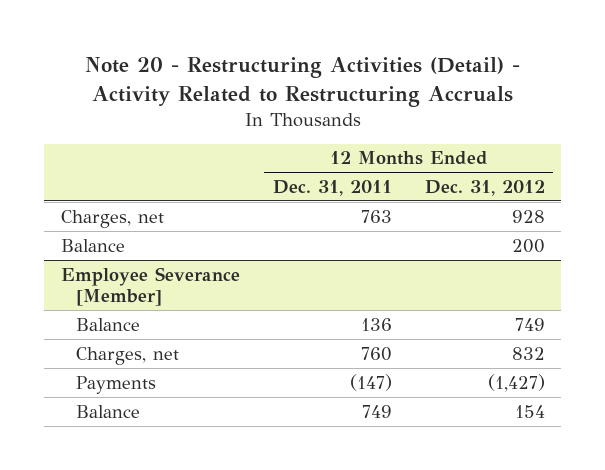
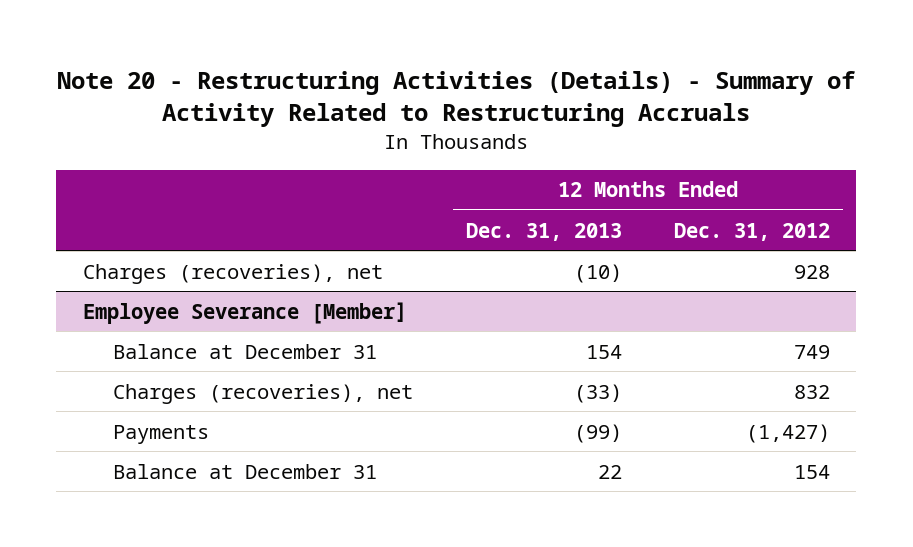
- Note 20 - Restructuring Activities (Detail) - Activity Related to Restructuring Accruals
+ Note 20 - Restructuring Activities (Details) - Summary of Activity Related to Restructuring Accruals
- | 12 Months Ended Dec. 31, 2011 | 12 Months Ended Dec. 31, 2012
+ | 12 Months Ended Dec. 31, 2013 | 12 Months Ended Dec. 31, 2012
- Charges, net | 763 | 928
- Balance | | 200
+ Charges (recoveries), net | (10) | 928
@ Employee Severance [Member]
- Balance | 136 | 749
- Charges, net | 760 | 832
+ Balance at December 31 | 154 | 749
+ Charges (recoveries), net | (33) | 832
- Balance | 749 | 154
+ Balance at December 31 | 22 | 154

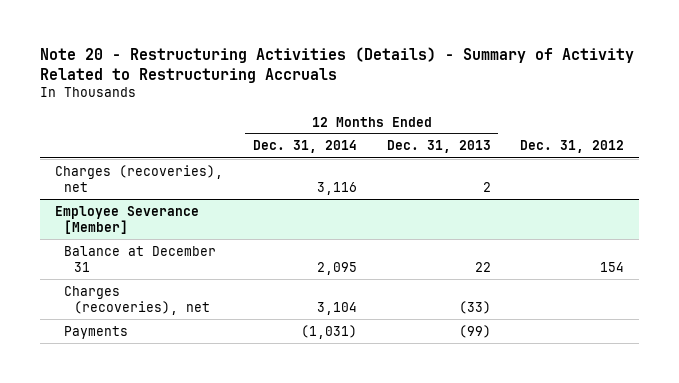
- | 12 Months Ended Dec. 31, 2013 | 12 Months Ended Dec. 31, 2012
+ | 12 Months Ended Dec. 31, 2014 | 12 Months Ended Dec. 31, 2013 | Dec. 31, 2012
- Charges (recoveries), net | (10) | 928
+ Charges (recoveries), net | 3,116 | 2 |
@ Employee Severance [Member]
- Balance at December 31 | 154 | 749
moved up: Balance at December 31 | 2,095 | 22 | 154

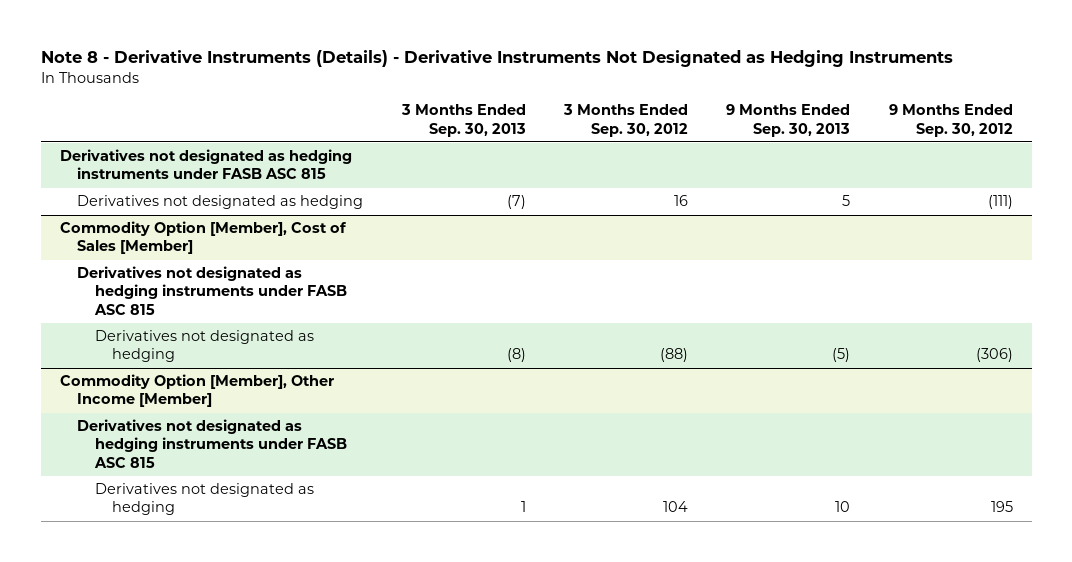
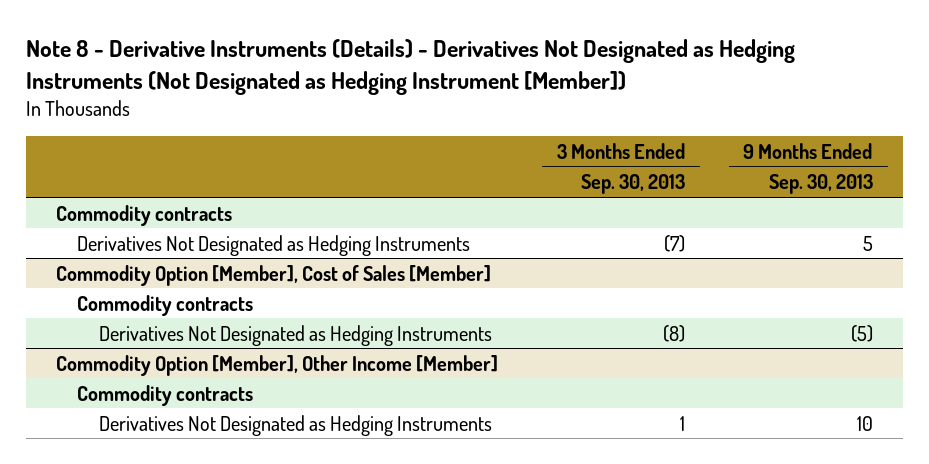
- Note 8 - Derivative Instruments (Details) - Derivative Instruments Not Designated as Hedging Instruments
+ Note 8 - Derivative Instruments (Details) - Derivatives Not Designated as Hedging Instruments (Not Designated as Hedging Instrument [Member])
- | 3 Months Ended Sep. 30, 2013 | 3 Months Ended Sep. 30, 2012 | 9 Months Ended Sep. 30, 2013 | 9 Months Ended Sep. 30, 2012
+ | 3 Months Ended Sep. 30, 2013 | 9 Months Ended Sep. 30, 2013
- Derivatives not designated as hedging instruments under FASB ASC 815
- Derivatives not designated as hedging | (7) | 16 | 5 | (111)
+ Commodity contracts
+ Derivatives Not Designated as Hedging Instruments | (7) | 5
@ Commodity Option [Member], Cost of Sales [Member]
- Derivatives not designated as hedging instruments under FASB ASC 815
- Derivatives not designated as hedging | (8) | (88) | (5) | (306)
+ Commodity contracts
+ Derivatives Not Designated as Hedging Instruments | (8) | (5)
@ Commodity Option [Member], Other Income [Member]
- Derivatives not designated as hedging instruments under FASB ASC 815
- Derivatives not designated as hedging | 1 | 104 | 10 | 195
+ Commodity contracts
+ Derivatives Not Designated as Hedging Instruments | 1 | 10

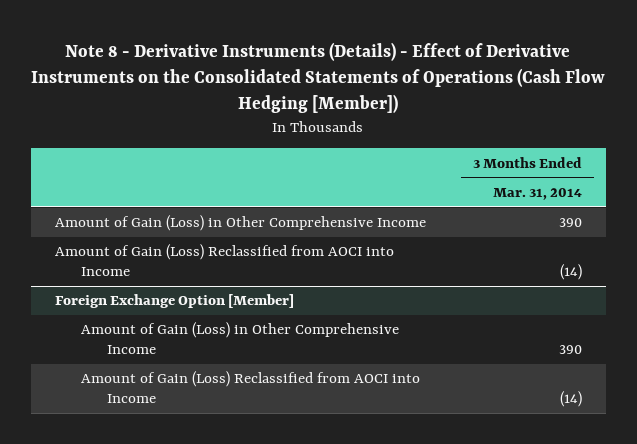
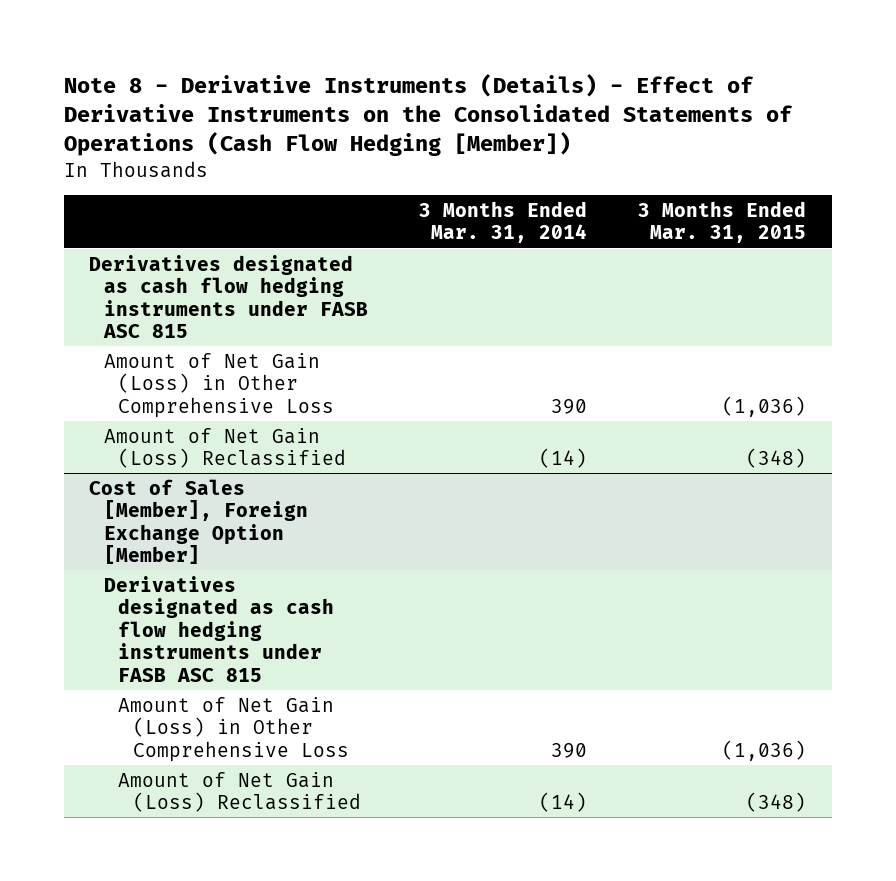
- | 3 Months Ended Mar. 31, 2014
+ | 3 Months Ended Mar. 31, 2014 | 3 Months Ended Mar. 31, 2015
- Amount of Gain (Loss) in Other Comprehensive Income | 390
- Amount of Gain (Loss) Reclassified from AOCI into Income | (14)
- Foreign Exchange Option [Member]
- Amount of Gain (Loss) in Other Comprehensive Income | 390
- Amount of Gain (Loss) Reclassified from AOCI into Income | (14)
+ Derivatives designated as cash flow hedging instruments under FASB ASC 815
+ Amount of Net Gain (Loss) in Other Comprehensive Loss | 390 | (1,036)
+ Amount of Net Gain (Loss) Reclassified | (14) | (348)
+ Cost of Sales [Member], Foreign Exchange Option [Member]
+ Derivatives designated as cash flow hedging instruments under FASB ASC 815
+ Amount of Net Gain (Loss) in Other Comprehensive Loss | 390 | (1,036)
+ Amount of Net Gain (Loss) Reclassified | (14) | (348)

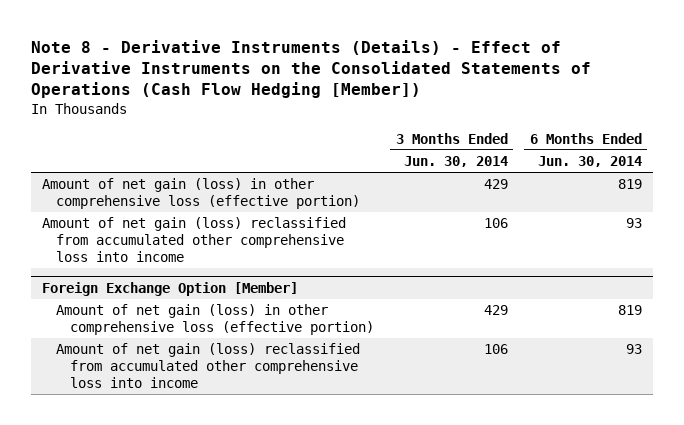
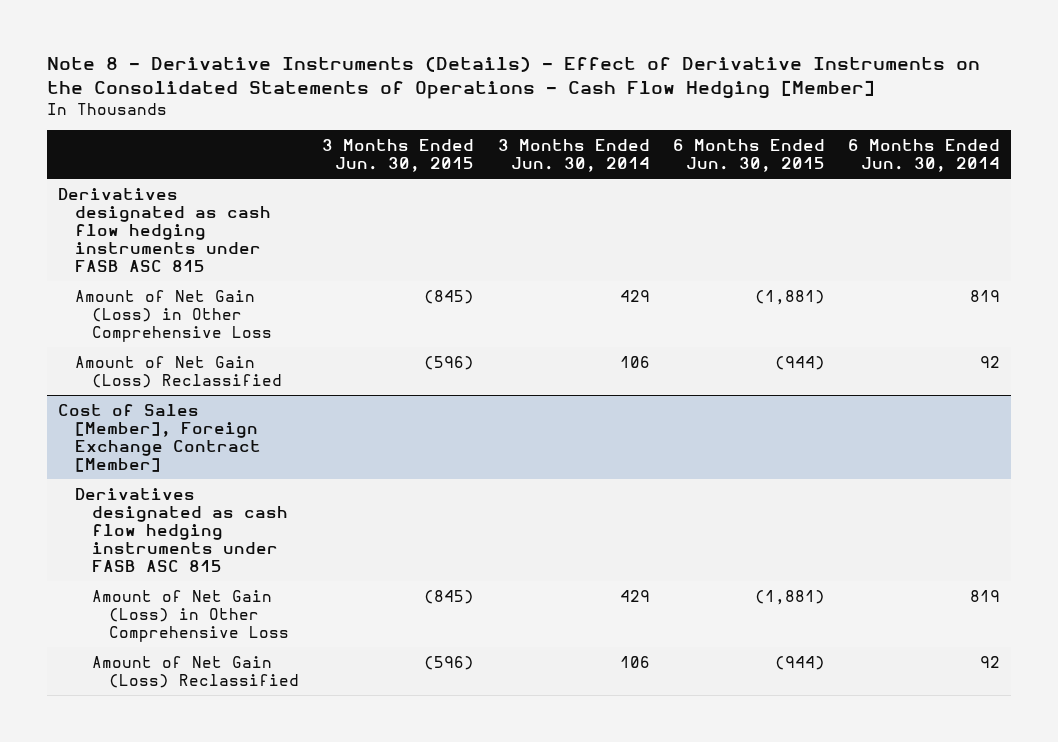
- Note 8 - Derivative Instruments (Details) - Effect of Derivative Instruments on the Consolidated Statements of Operations (Cash Flow Hedging [Member])
+ Note 8 - Derivative Instruments (Details) - Effect of Derivative Instruments on the Consolidated Statements of Operations - Cash Flow Hedging [Member]
- | 3 Months Ended Jun. 30, 2014 | 6 Months Ended Jun. 30, 2014
+ | 3 Months Ended Jun. 30, 2015 | 3 Months Ended Jun. 30, 2014 | 6 Months Ended Jun. 30, 2015 | 6 Months Ended Jun. 30, 2014
- Amount of net gain (loss) in other comprehensive loss (effective portion) | 429 | 819
- Amount of net gain (loss) reclassified from accumulated other comprehensive loss into income | 106 | 93
- Foreign Exchange Option [Member]
- Amount of net gain (loss) in other comprehensive loss (effective portion) | 429 | 819
- Amount of net gain (loss) reclassified from accumulated other comprehensive loss into income | 106 | 93
+ Derivatives designated as cash flow hedging instruments under FASB ASC 815
+ Amount of Net Gain (Loss) in Other Comprehensive Loss | (845) | 429 | (1,881) | 819
+ Amount of Net Gain (Loss) Reclassified | (596) | 106 | (944) | 92
+ Cost of Sales [Member], Foreign Exchange Contract [Member]
+ Derivatives designated as cash flow hedging instruments under FASB ASC 815
+ Amount of Net Gain (Loss) in Other Comprehensive Loss | (845) | 429 | (1,881) | 819
+ Amount of Net Gain (Loss) Reclassified | (596) | 106 | (944) | 92

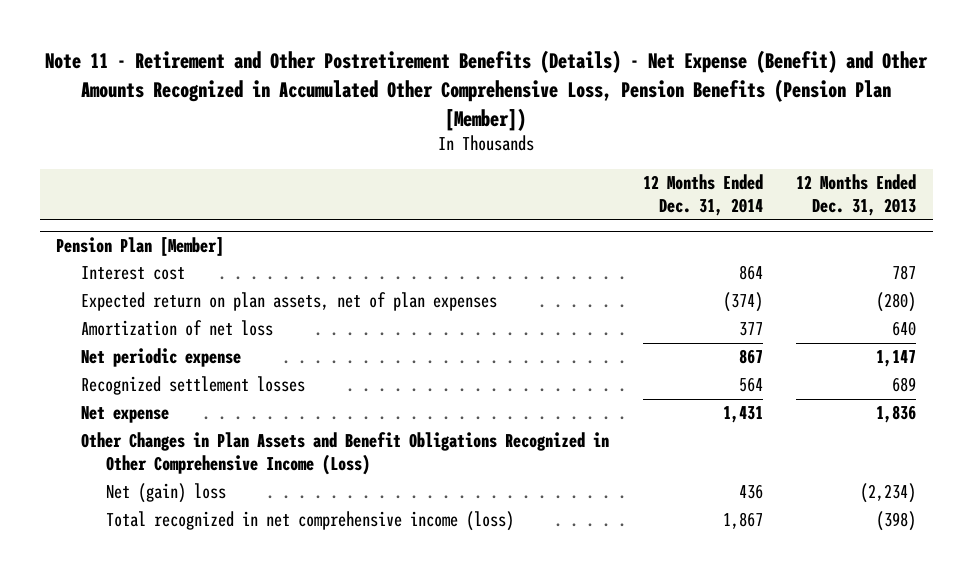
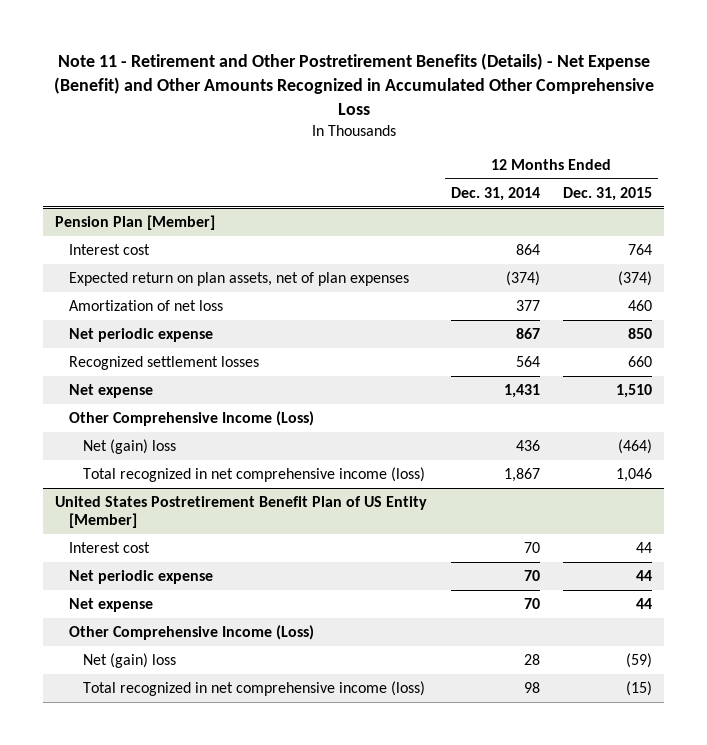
- Note 11 - Retirement and Other Postretirement Benefits (Details) - Net Expense (Benefit) and Other Amounts Recognized in Accumulated Other Comprehensive Loss, Pension Benefits (Pension Plan [Member])
+ Note 11 - Retirement and Other Postretirement Benefits (Details) - Net Expense (Benefit) and Other Amounts Recognized in Accumulated Other Comprehensive Loss
- | 12 Months Ended Dec. 31, 2014 | 12 Months Ended Dec. 31, 2013
+ | 12 Months Ended Dec. 31, 2014 | 12 Months Ended Dec. 31, 2015
@ Pension Plan [Member]
- Other Changes in Plan Assets and Benefit Obligations Recognized in Other Comprehensive Income (Loss)
+ Other Comprehensive Income (Loss)
+ United States Postretirement Benefit Plan of US Entity [Member]
+ Interest cost | 70 | 44
+ Net periodic expense | 70 | 44
+ Net expense | 70 | 44
+ Other Comprehensive Income (Loss)
+ Net (gain) loss | 28 | (59)
+ Total recognized in net comprehensive income (loss) | 98 | (15)

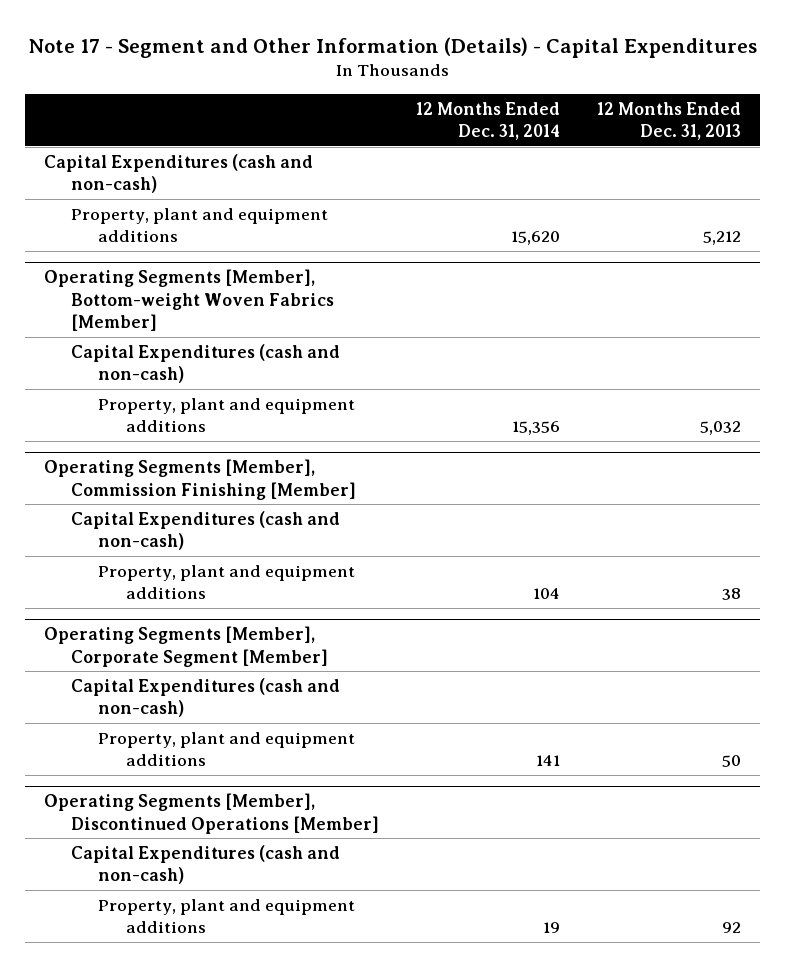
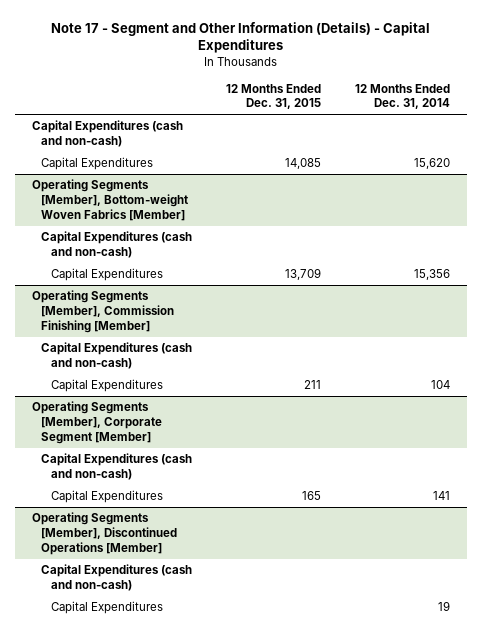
- | 12 Months Ended Dec. 31, 2014 | 12 Months Ended Dec. 31, 2013
+ | 12 Months Ended Dec. 31, 2015 | 12 Months Ended Dec. 31, 2014
- Property, plant and equipment additions | 15,620 | 5,212
+ Capital Expenditures | 14,085 | 15,620
@ Operating Segments [Member], Bottom-weight Woven Fabrics [Member]
- Property, plant and equipment additions | 15,356 | 5,032
+ Capital Expenditures | 13,709 | 15,356
@ Operating Segments [Member], Commission Finishing [Member]
- Property, plant and equipment additions | 104 | 38
+ Capital Expenditures | 211 | 104
@ Operating Segments [Member], Corporate Segment [Member]
- Property, plant and equipment additions | 141 | 50
+ Capital Expenditures | 165 | 141
@ Operating Segments [Member], Discontinued Operations [Member]
- Property, plant and equipment additions | 19 | 92
+ Capital Expenditures | | 19

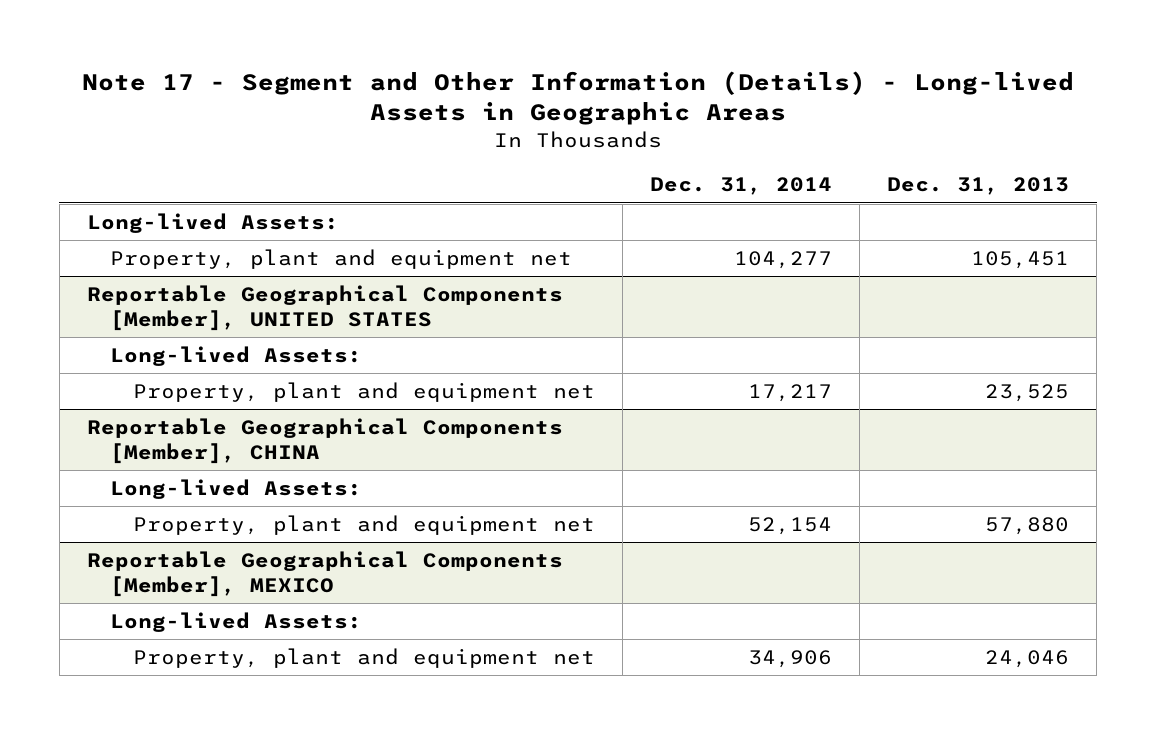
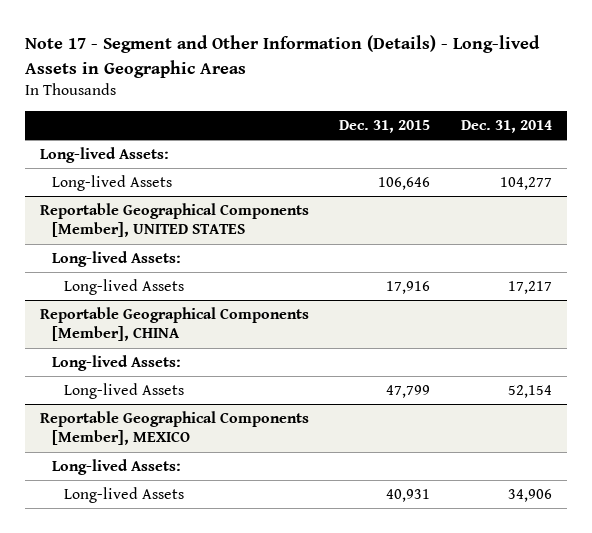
- | Dec. 31, 2014 | Dec. 31, 2013
+ | Dec. 31, 2015 | Dec. 31, 2014
- Property, plant and equipment net | 104,277 | 105,451
+ Long-lived Assets | 106,646 | 104,277
@ Reportable Geographical Components [Member], UNITED STATES
- Property, plant and equipment net | 17,217 | 23,525
+ Long-lived Assets | 17,916 | 17,217
@ Reportable Geographical Components [Member], CHINA
- Property, plant and equipment net | 52,154 | 57,880
+ Long-lived Assets | 47,799 | 52,154
@ Reportable Geographical Components [Member], MEXICO
- Property, plant and equipment net | 34,906 | 24,046
+ Long-lived Assets | 40,931 | 34,906

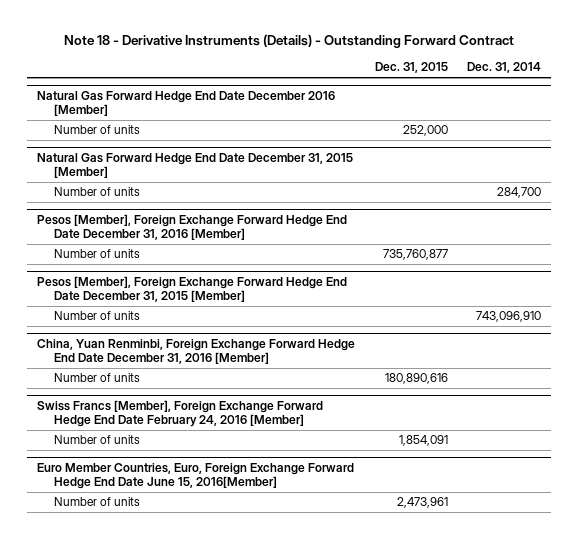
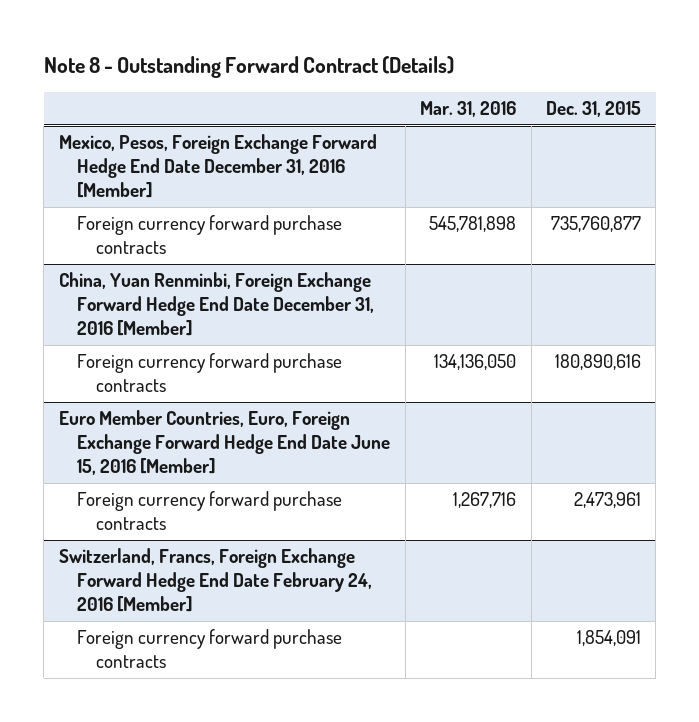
- Note 18 - Derivative Instruments (Details) - Outstanding Forward Contract
+ Note 8 - Outstanding Forward Contract (Details)
- | Dec. 31, 2015 | Dec. 31, 2014
+ | Mar. 31, 2016 | Dec. 31, 2015
- Natural Gas Forward Hedge End Date December 2016 [Member]
- Number of units | 252,000 |
- Natural Gas Forward Hedge End Date December 31, 2015 [Member]
- Number of units | | 284,700
- Pesos [Member], Foreign Exchange Forward Hedge End Date December 31, 2016 [Member]
- Number of units | 735,760,877 |
- Pesos [Member], Foreign Exchange Forward Hedge End Date December 31, 2015 [Member]
- Number of units | | 743,096,910
+ Mexico, Pesos, Foreign Exchange Forward Hedge End Date December 31, 2016 [Member]
+ Foreign currency forward purchase contracts | 545,781,898 | 735,760,877
@ China, Yuan Renminbi, Foreign Exchange Forward Hedge End Date December 31, 2016 [Member]
- Number of units | 180,890,616 |
- Swiss Francs [Member], Foreign Exchange Forward Hedge End Date February 24, 2016 [Member]
- Number of units | 1,854,091 |
- Euro Member Countries, Euro, Foreign Exchange Forward Hedge End Date June 15, 2016[Member]
- Number of units | 2,473,961 |
@ China, Yuan Renminbi, Foreign Exchange Forward Hedge End Date December 31, 2016 [Member]
+ Foreign currency forward purchase contracts | 134,136,050 | 180,890,616
+ Euro Member Countries, Euro, Foreign Exchange Forward Hedge End Date June 15, 2016 [Member]
+ Foreign currency forward purchase contracts | 1,267,716 | 2,473,961
+ Switzerland, Francs, Foreign Exchange Forward Hedge End Date February 24, 2016 [Member]
+ Foreign currency forward purchase contracts | | 1,854,091

